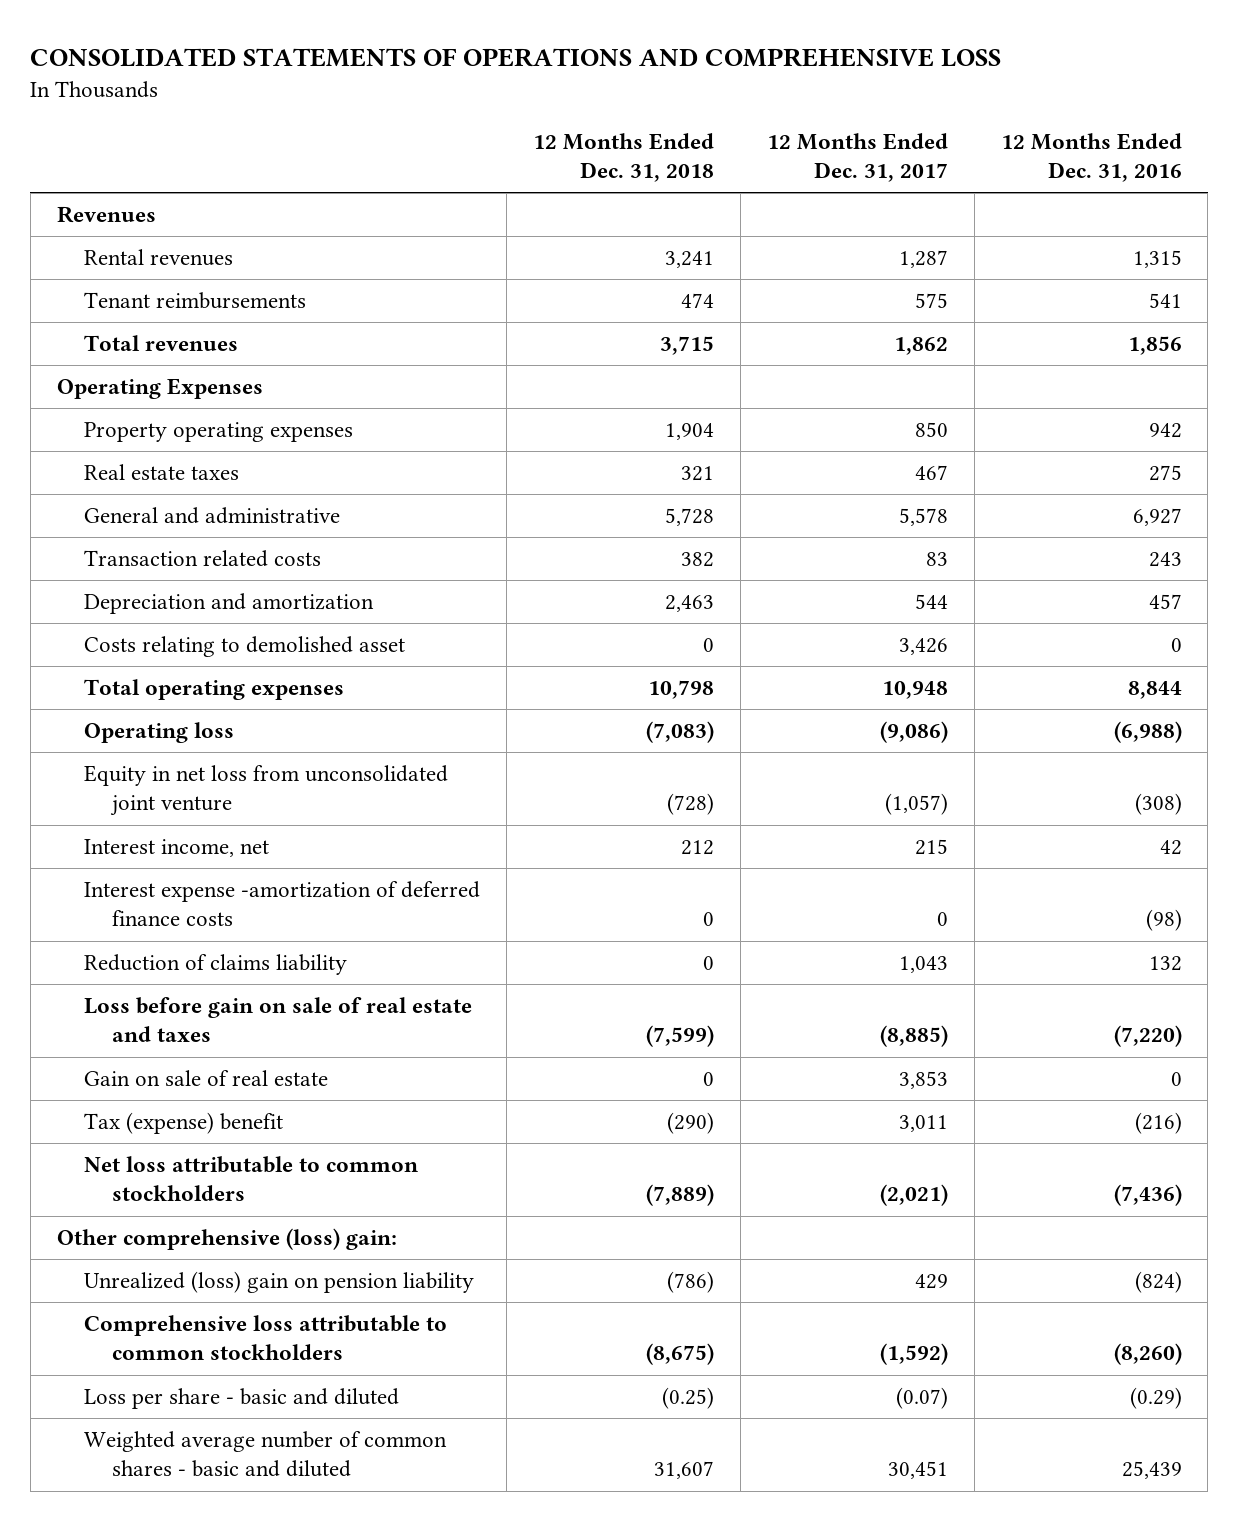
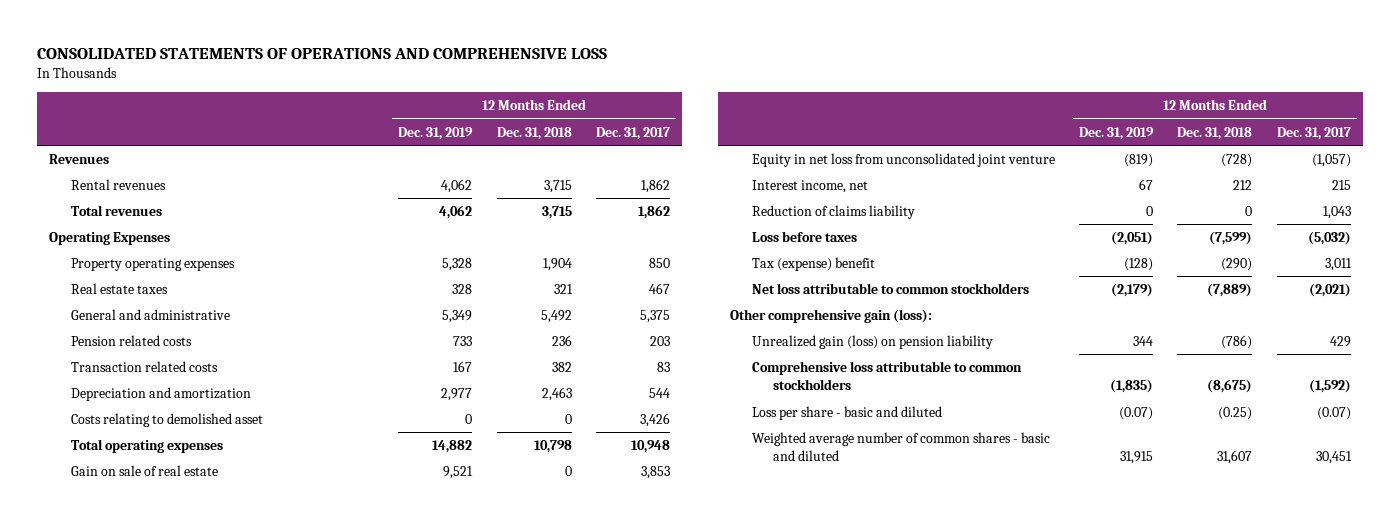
- | 12 Months Ended Dec. 31, 2018 | 12 Months Ended Dec. 31, 2017 | 12 Months Ended Dec. 31, 2016
+ | 12 Months Ended Dec. 31, 2019 | 12 Months Ended Dec. 31, 2018 | 12 Months Ended Dec. 31, 2017
- Rental revenues | 3,241 | 1,287 | 1,315
- Tenant reimbursements | 474 | 575 | 541
+ Rental revenues | 4,062 | 3,715 | 1,862
- General and administrative | 5,728 | 5,578 | 6,927
+ General and administrative | 5,349 | 5,492 | 5,375
+ Pension related costs | 733 | 236 | 203
- Operating loss | (7,083) | (9,086) | (6,988)
moved up: Gain on sale of real estate | 9,521 | 0 | 3,853
- Interest expense -amortization of deferred finance costs | 0 | 0 | (98)
- Loss before gain on sale of real estate and taxes | (7,599) | (8,885) | (7,220)
+ Loss before taxes | (2,051) | (7,599) | (5,032)
- Other comprehensive (loss) gain:
- Unrealized (loss) gain on pension liability | (786) | 429 | (824)
+ Other comprehensive gain (loss):
+ Unrealized gain (loss) on pension liability | 344 | (786) | 429

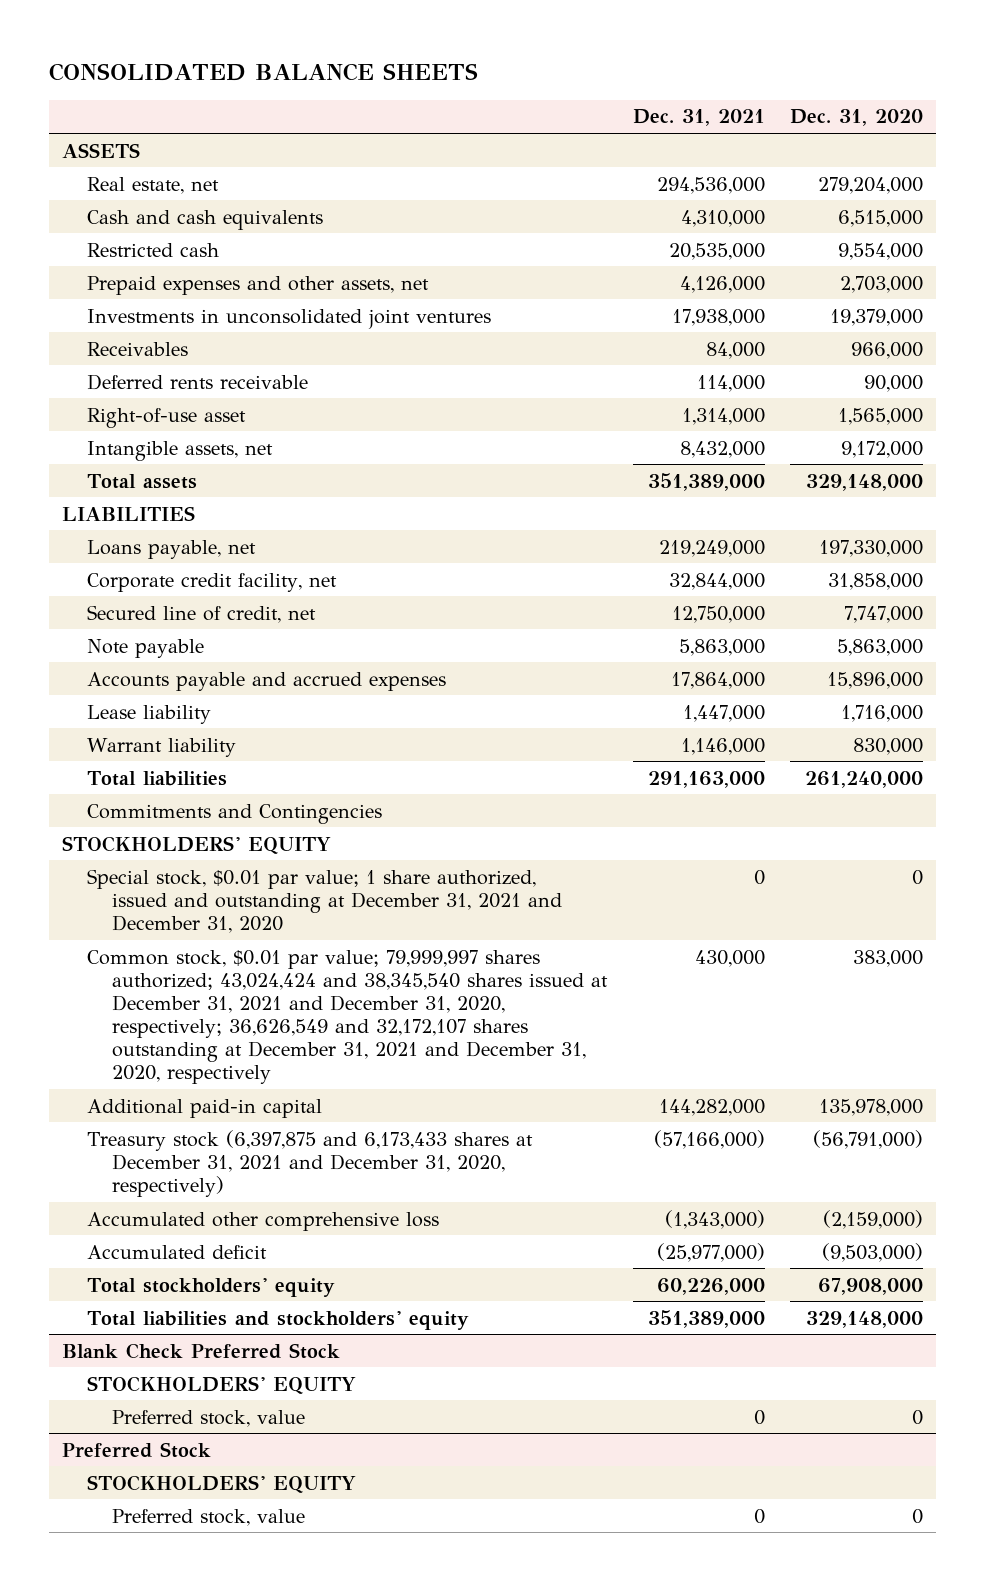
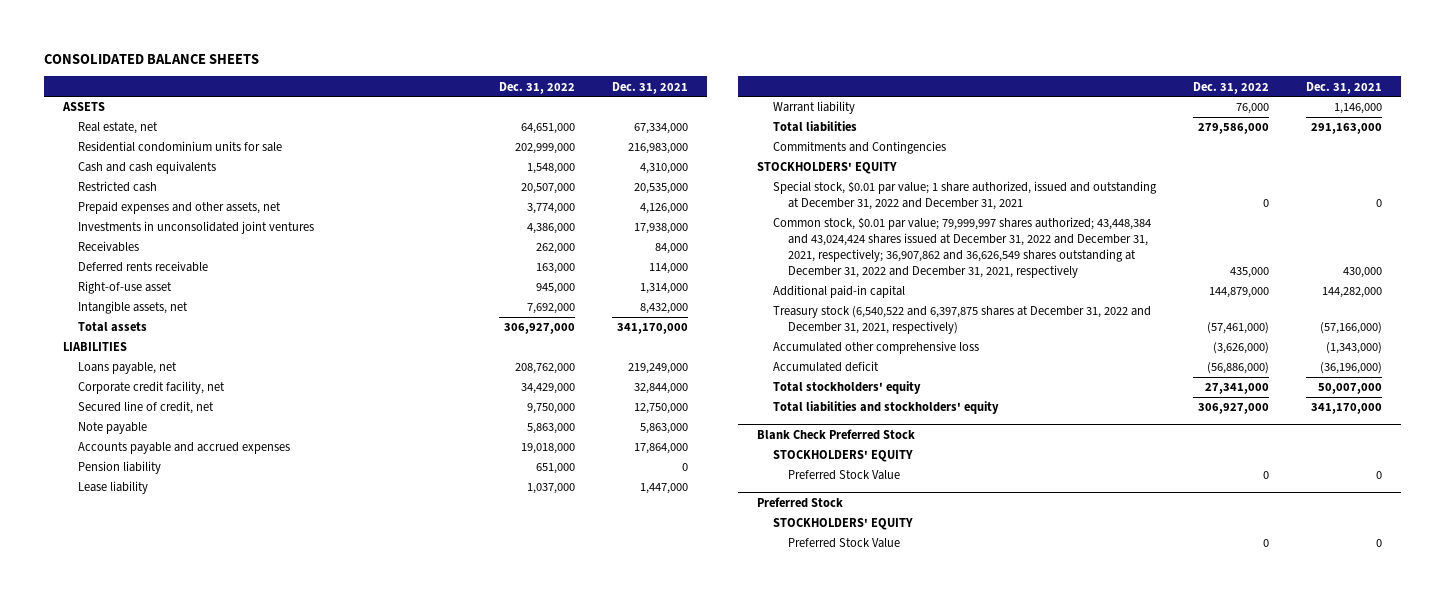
- | Dec. 31, 2021 | Dec. 31, 2020
+ | Dec. 31, 2022 | Dec. 31, 2021
- Real estate, net | 294,536,000 | 279,204,000
+ Real estate, net | 64,651,000 | 67,334,000
+ Residential condominium units for sale | 202,999,000 | 216,983,000
- Total assets | 351,389,000 | 329,148,000
+ Total assets | 306,927,000 | 341,170,000
+ Pension liability | 651,000 | 0
- Special stock, $0.01 par value; 1 share authorized, issued and outstanding at December 31, 2021 and December 31, 2020 | 0 | 0
- Common stock, $0.01 par value; 79,999,997 shares authorized; 43,024,424 and 38,345,540 shares issued at December 31, 2021 and December 31, 2020, respectively; 36,626,549 and 32,172,107 shares outstanding at December 31, 2021 and December 31, 2020, respectively | 430,000 | 383,000
+ Special stock, $0.01 par value; 1 share authorized, issued and outstanding at December 31, 2022 and December 31, 2021 | 0 | 0
+ Common stock, $0.01 par value; 79,999,997 shares authorized; 43,448,384 and 43,024,424 shares issued at December 31, 2022 and December 31, 2021, respectively; 36,907,862 and 36,626,549 shares outstanding at December 31, 2022 and December 31, 2021, respectively | 435,000 | 430,000
- Treasury stock (6,397,875 and 6,173,433 shares at December 31, 2021 and December 31, 2020, respectively) | (57,166,000) | (56,791,000)
+ Treasury stock (6,540,522 and 6,397,875 shares at December 31, 2022 and December 31, 2021, respectively) | (57,461,000) | (57,166,000)
- Accumulated deficit | (25,977,000) | (9,503,000)
- Total stockholders' equity | 60,226,000 | 67,908,000
- Total liabilities and stockholders' equity | 351,389,000 | 329,148,000
+ Accumulated deficit | (56,886,000) | (36,196,000)
+ Total stockholders' equity | 27,341,000 | 50,007,000
+ Total liabilities and stockholders' equity | 306,927,000 | 341,170,000
@ Blank Check Preferred Stock
- Preferred stock, value | 0 | 0
+ Preferred Stock Value | 0 | 0
@ Preferred Stock
- Preferred stock, value | 0 | 0
+ Preferred Stock Value | 0 | 0

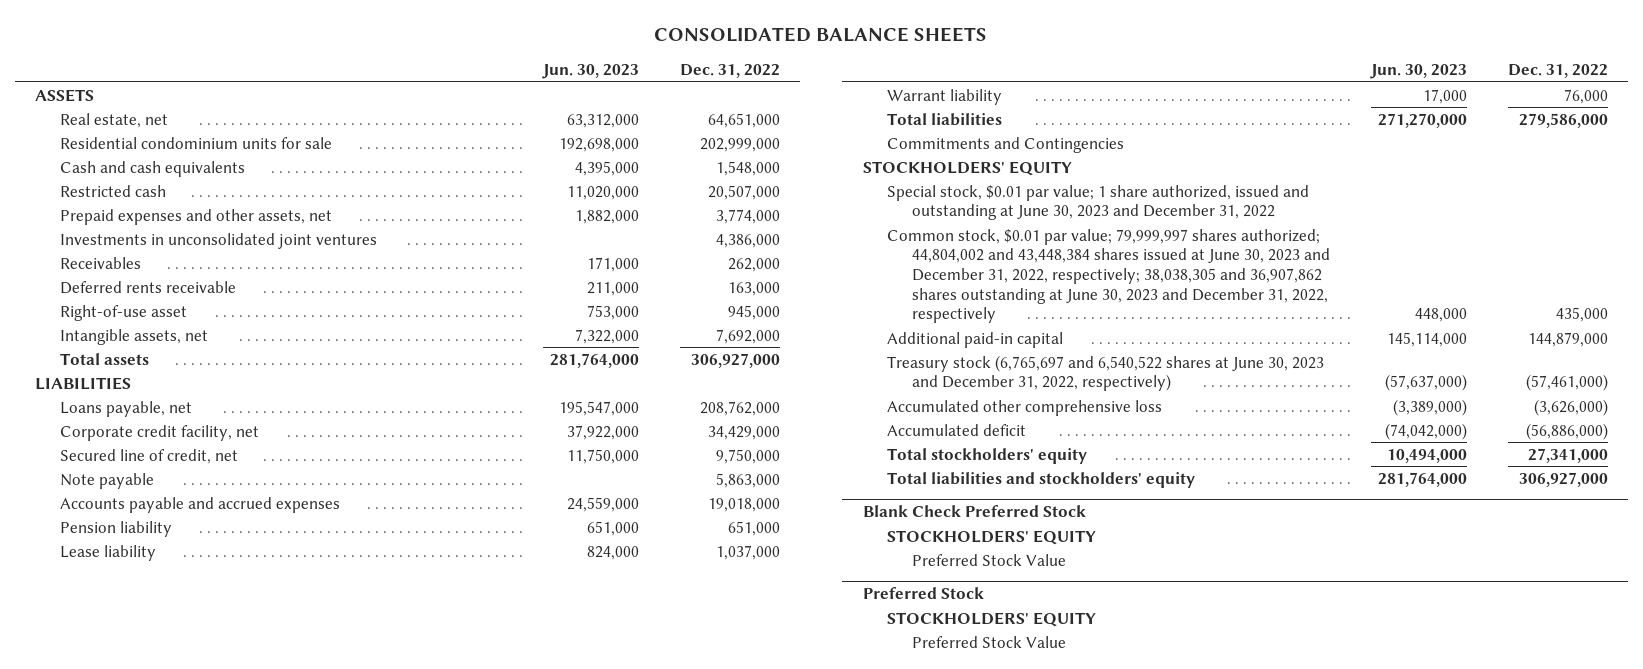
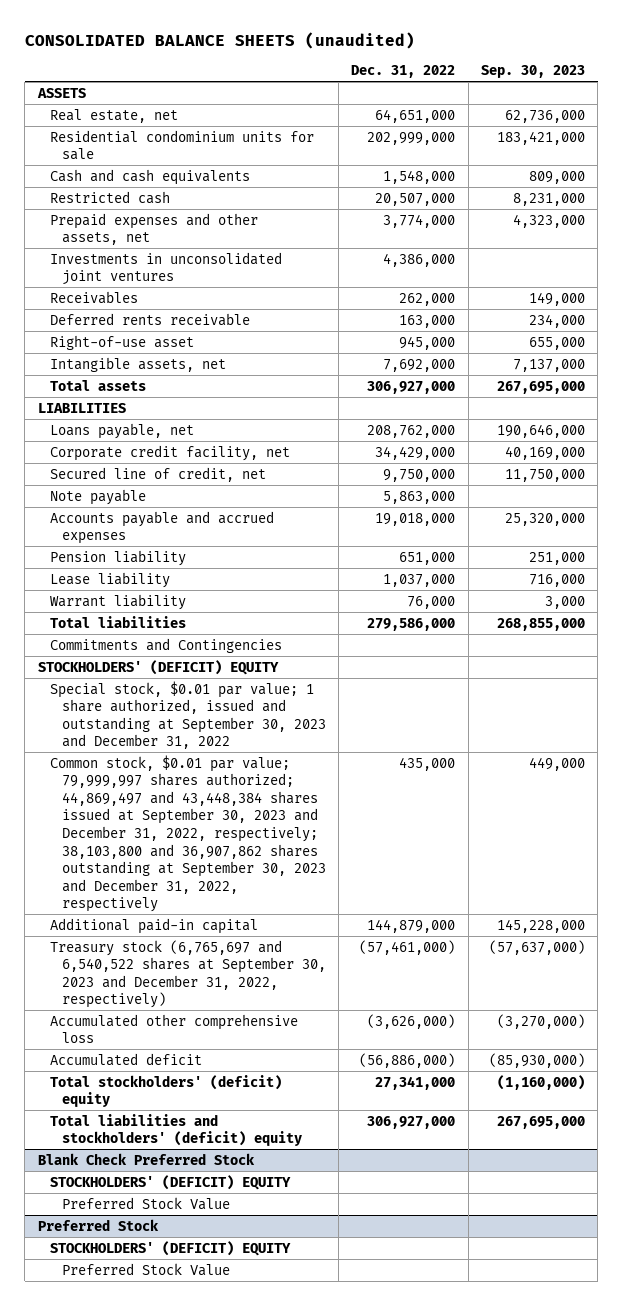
- CONSOLIDATED BALANCE SHEETS
+ CONSOLIDATED BALANCE SHEETS (unaudited)
- | Jun. 30, 2023 | Dec. 31, 2022
+ | Dec. 31, 2022 | Sep. 30, 2023
- STOCKHOLDERS' EQUITY
- Special stock, $0.01 par value; 1 share authorized, issued and outstanding at June 30, 2023 and December 31, 2022
- Common stock, $0.01 par value; 79,999,997 shares authorized; 44,804,002 and 43,448,384 shares issued at June 30, 2023 and December 31, 2022, respectively; 38,038,305 and 36,907,862 shares outstanding at June 30, 2023 and December 31, 2022, respectively | 448,000 | 435,000
+ STOCKHOLDERS' (DEFICIT) EQUITY
+ Special stock, $0.01 par value; 1 share authorized, issued and outstanding at September 30, 2023 and December 31, 2022
+ Common stock, $0.01 par value; 79,999,997 shares authorized; 44,869,497 and 43,448,384 shares issued at September 30, 2023 and December 31, 2022, respectively; 38,103,800 and 36,907,862 shares outstanding at September 30, 2023 and December 31, 2022, respectively | 435,000 | 449,000
- Treasury stock (6,765,697 and 6,540,522 shares at June 30, 2023 and December 31, 2022, respectively) | (57,637,000) | (57,461,000)
+ Treasury stock (6,765,697 and 6,540,522 shares at September 30, 2023 and December 31, 2022, respectively) | (57,461,000) | (57,637,000)
- Total stockholders' equity | 10,494,000 | 27,341,000
- Total liabilities and stockholders' equity | 281,764,000 | 306,927,000
+ Total stockholders' (deficit) equity | 27,341,000 | (1,160,000)
+ Total liabilities and stockholders' (deficit) equity | 306,927,000 | 267,695,000
@ Blank Check Preferred Stock
- STOCKHOLDERS' EQUITY
+ STOCKHOLDERS' (DEFICIT) EQUITY
@ Preferred Stock
- STOCKHOLDERS' EQUITY
+ STOCKHOLDERS' (DEFICIT) EQUITY

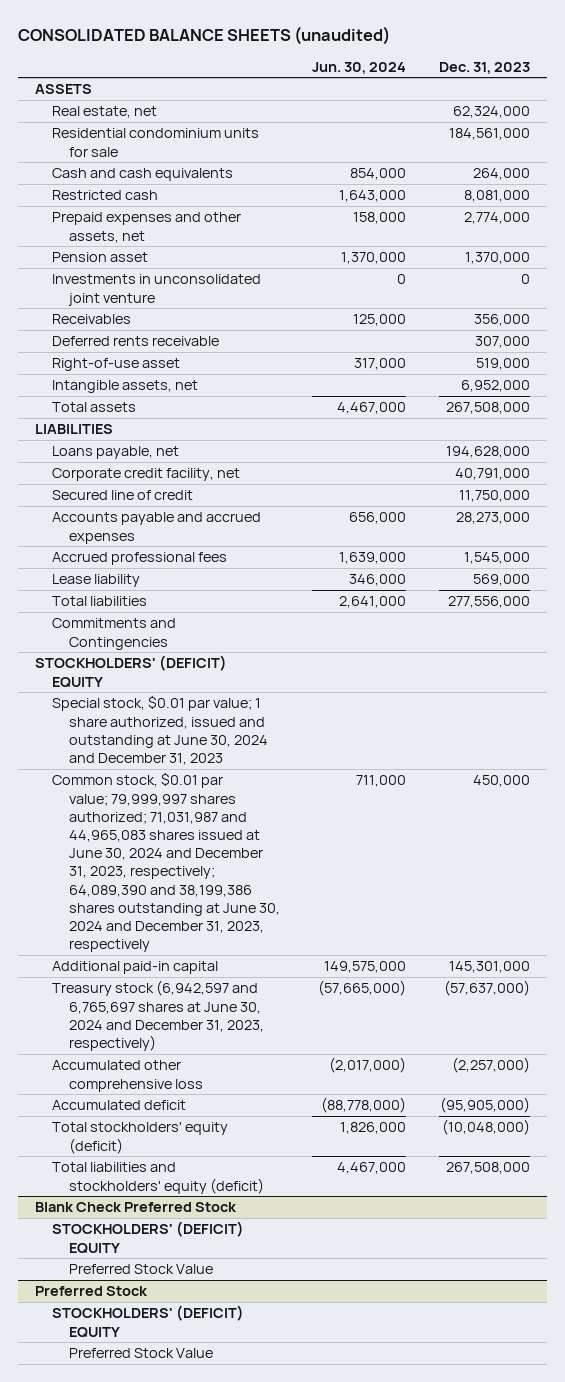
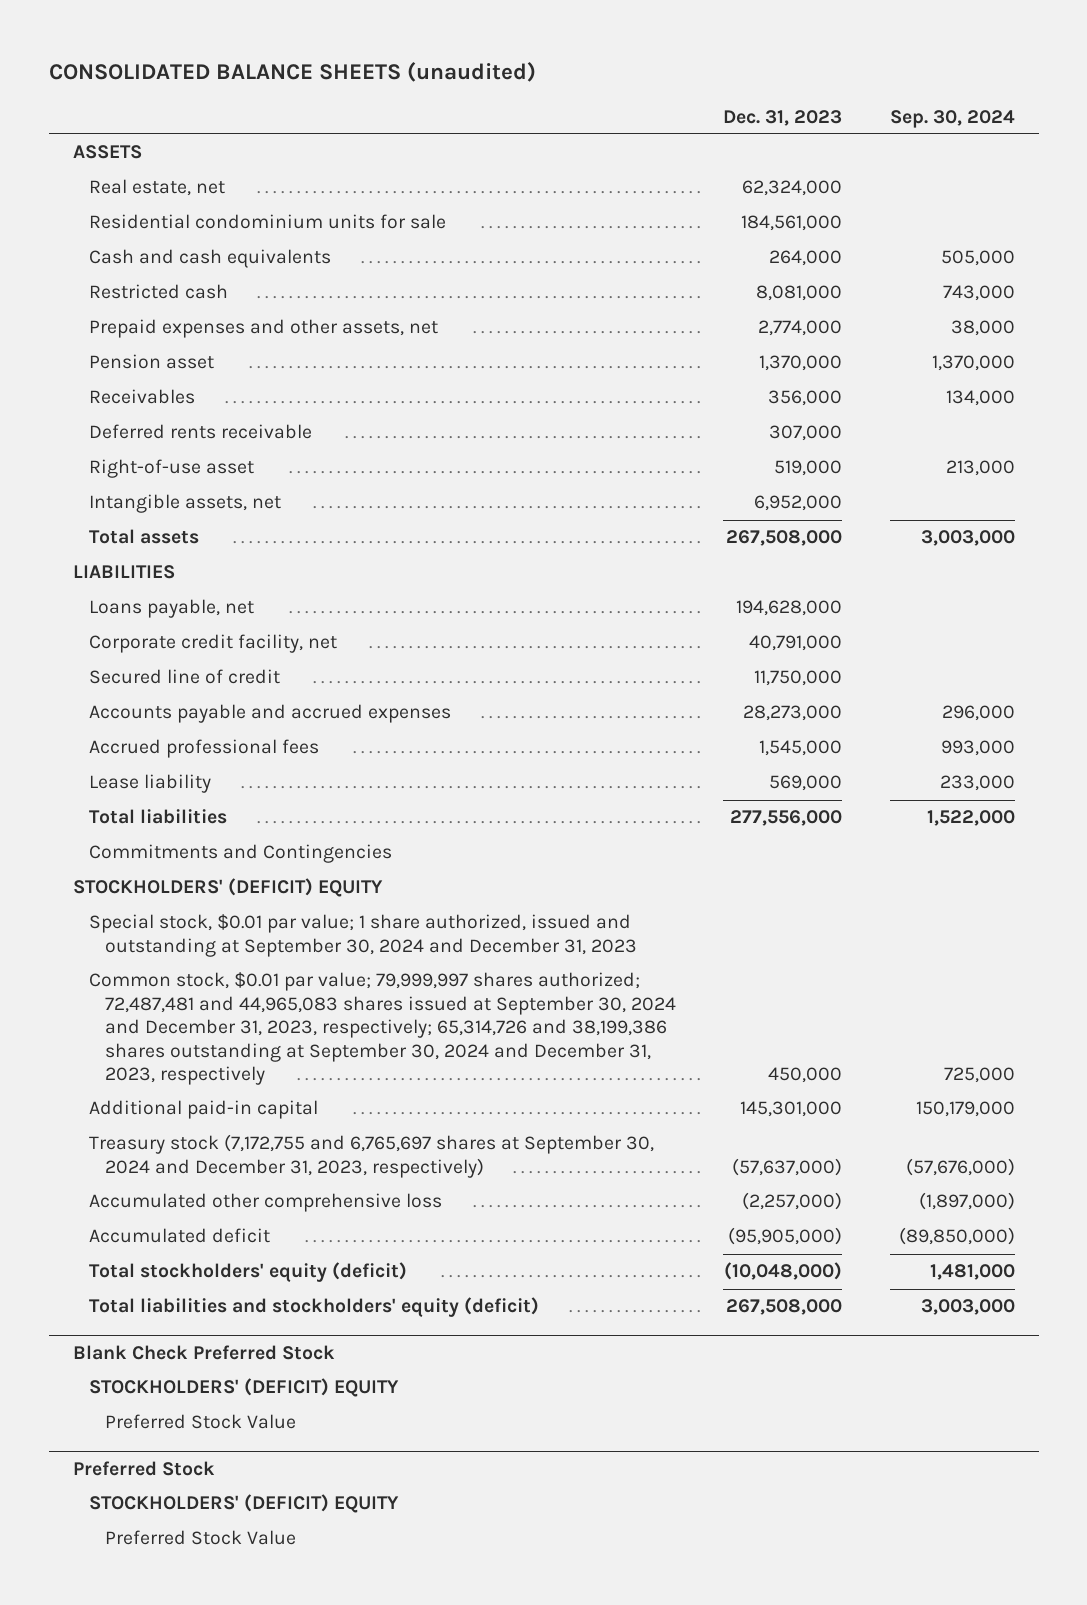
- | Jun. 30, 2024 | Dec. 31, 2023
+ | Dec. 31, 2023 | Sep. 30, 2024
- Investments in unconsolidated joint venture | 0 | 0
- Special stock, $0.01 par value; 1 share authorized, issued and outstanding at June 30, 2024 and December 31, 2023
- Common stock, $0.01 par value; 79,999,997 shares authorized; 71,031,987 and 44,965,083 shares issued at June 30, 2024 and December 31, 2023, respectively; 64,089,390 and 38,199,386 shares outstanding at June 30, 2024 and December 31, 2023, respectively | 711,000 | 450,000
+ Special stock, $0.01 par value; 1 share authorized, issued and outstanding at September 30, 2024 and December 31, 2023
+ Common stock, $0.01 par value; 79,999,997 shares authorized; 72,487,481 and 44,965,083 shares issued at September 30, 2024 and December 31, 2023, respectively; 65,314,726 and 38,199,386 shares outstanding at September 30, 2024 and December 31, 2023, respectively | 450,000 | 725,000
- Treasury stock (6,942,597 and 6,765,697 shares at June 30, 2024 and December 31, 2023, respectively) | (57,665,000) | (57,637,000)
+ Treasury stock (7,172,755 and 6,765,697 shares at September 30, 2024 and December 31, 2023, respectively) | (57,637,000) | (57,676,000)

